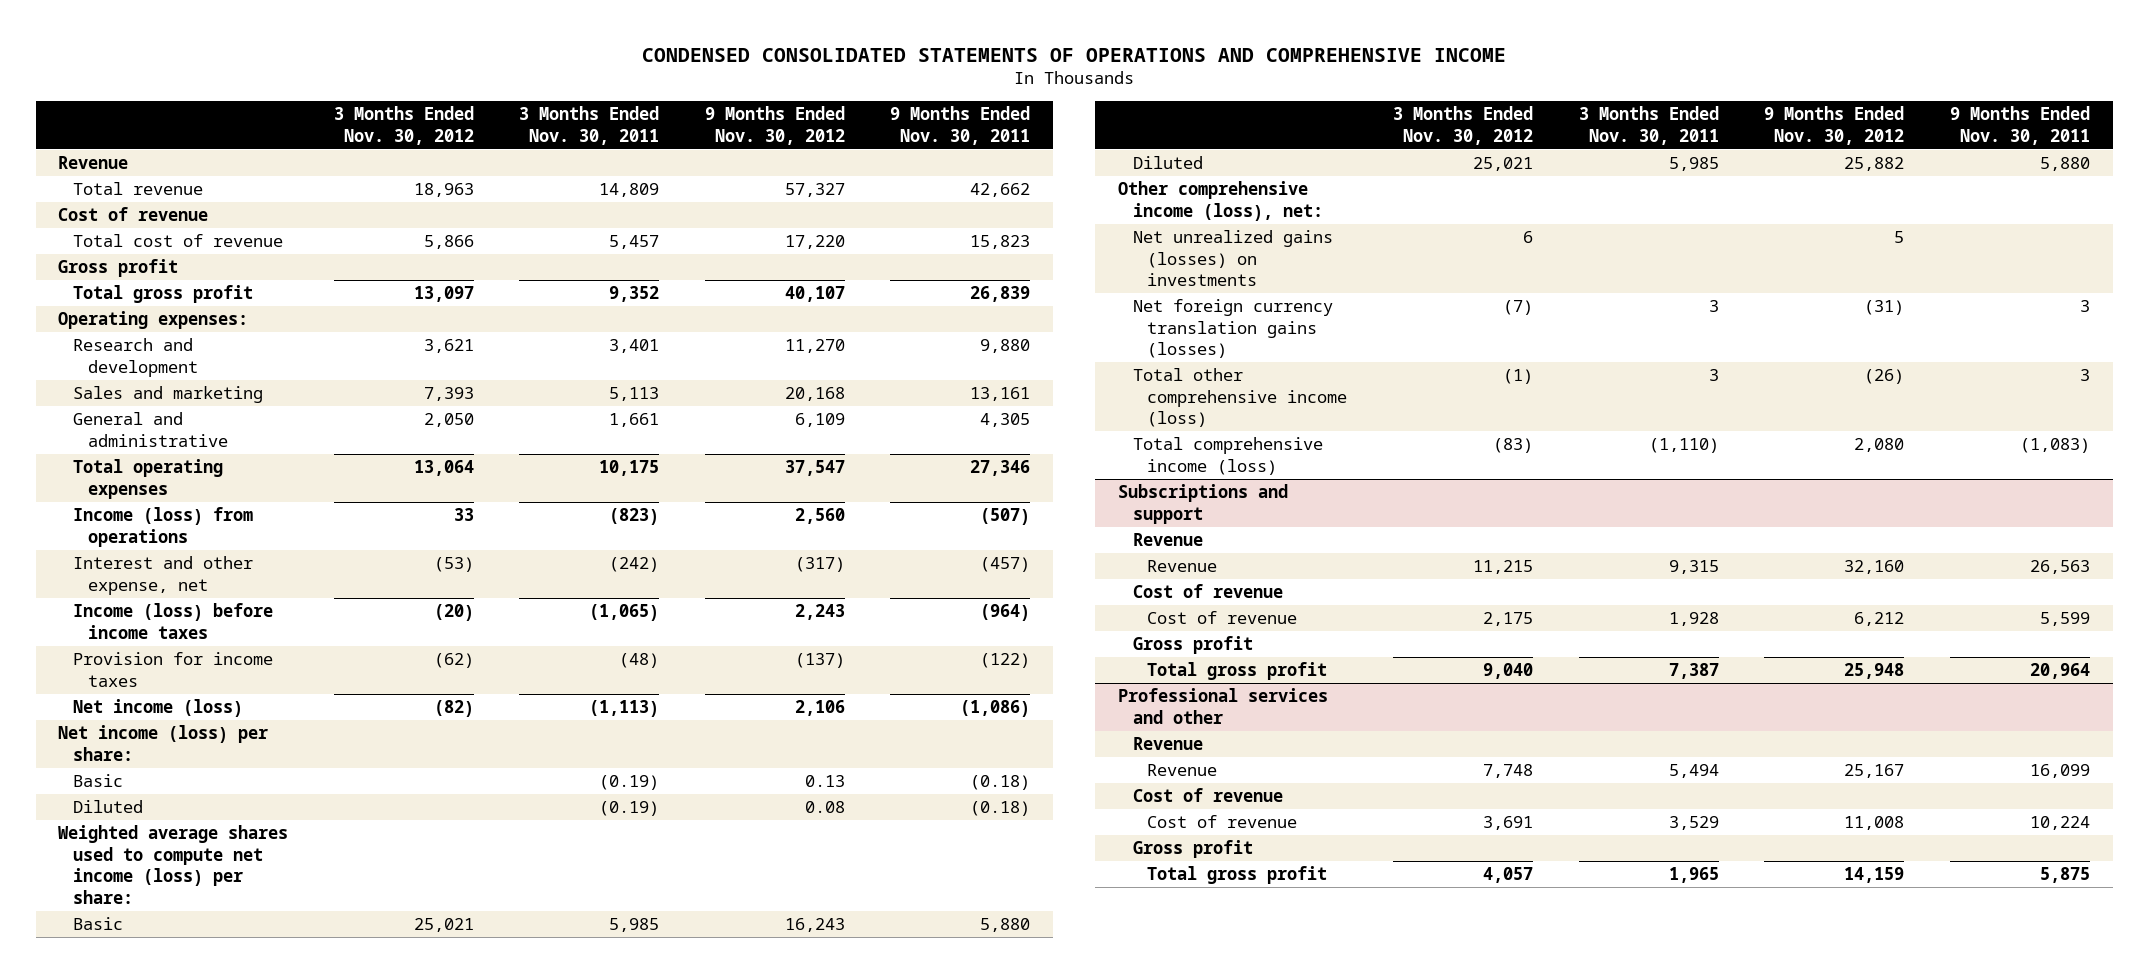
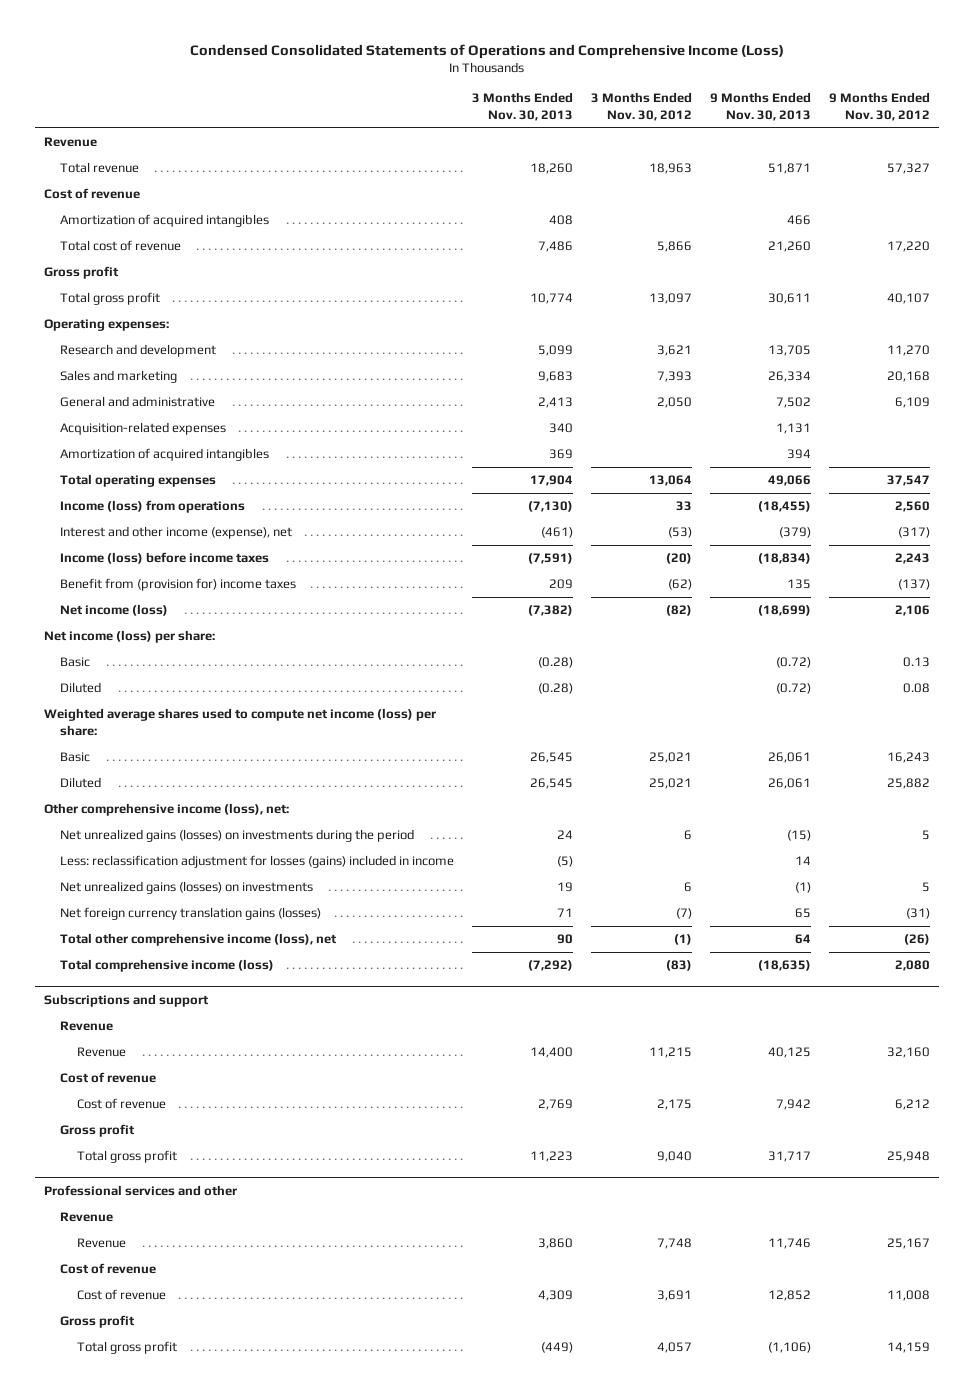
- CONDENSED CONSOLIDATED STATEMENTS OF OPERATIONS AND COMPREHENSIVE INCOME
+ Condensed Consolidated Statements of Operations and Comprehensive Income (Loss)
- | 3 Months Ended Nov. 30, 2012 | 3 Months Ended Nov. 30, 2011 | 9 Months Ended Nov. 30, 2012 | 9 Months Ended Nov. 30, 2011
+ | 3 Months Ended Nov. 30, 2013 | 3 Months Ended Nov. 30, 2012 | 9 Months Ended Nov. 30, 2013 | 9 Months Ended Nov. 30, 2012
+ Amortization of acquired intangibles | 408 | | 466 |
+ Acquisition-related expenses | 340 | | 1,131 |
+ Amortization of acquired intangibles | 369 | | 394 |
- Interest and other expense, net | (53) | (242) | (317) | (457)
+ Interest and other income (expense), net | (461) | (53) | (379) | (317)
- Provision for income taxes | (62) | (48) | (137) | (122)
+ Benefit from (provision for) income taxes | 209 | (62) | 135 | (137)
+ Net unrealized gains (losses) on investments during the period | 24 | 6 | (15) | 5
+ Less: reclassification adjustment for losses (gains) included in income | (5) | | 14 |
- Total other comprehensive income (loss) | (1) | 3 | (26) | 3
+ Total other comprehensive income (loss), net | 90 | (1) | 64 | (26)

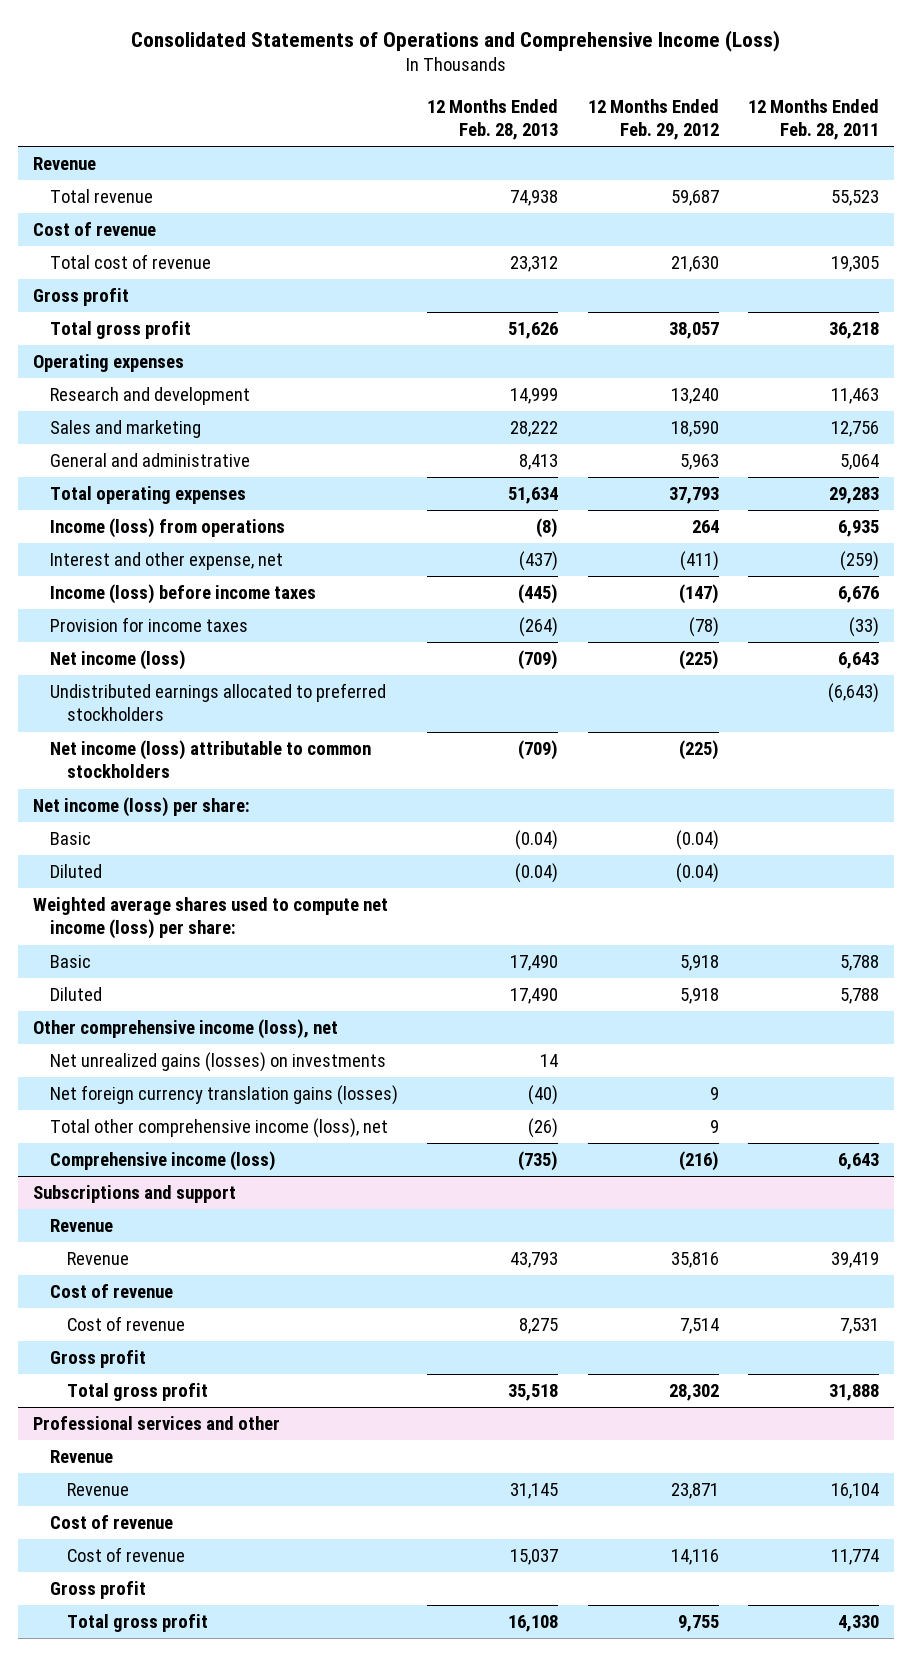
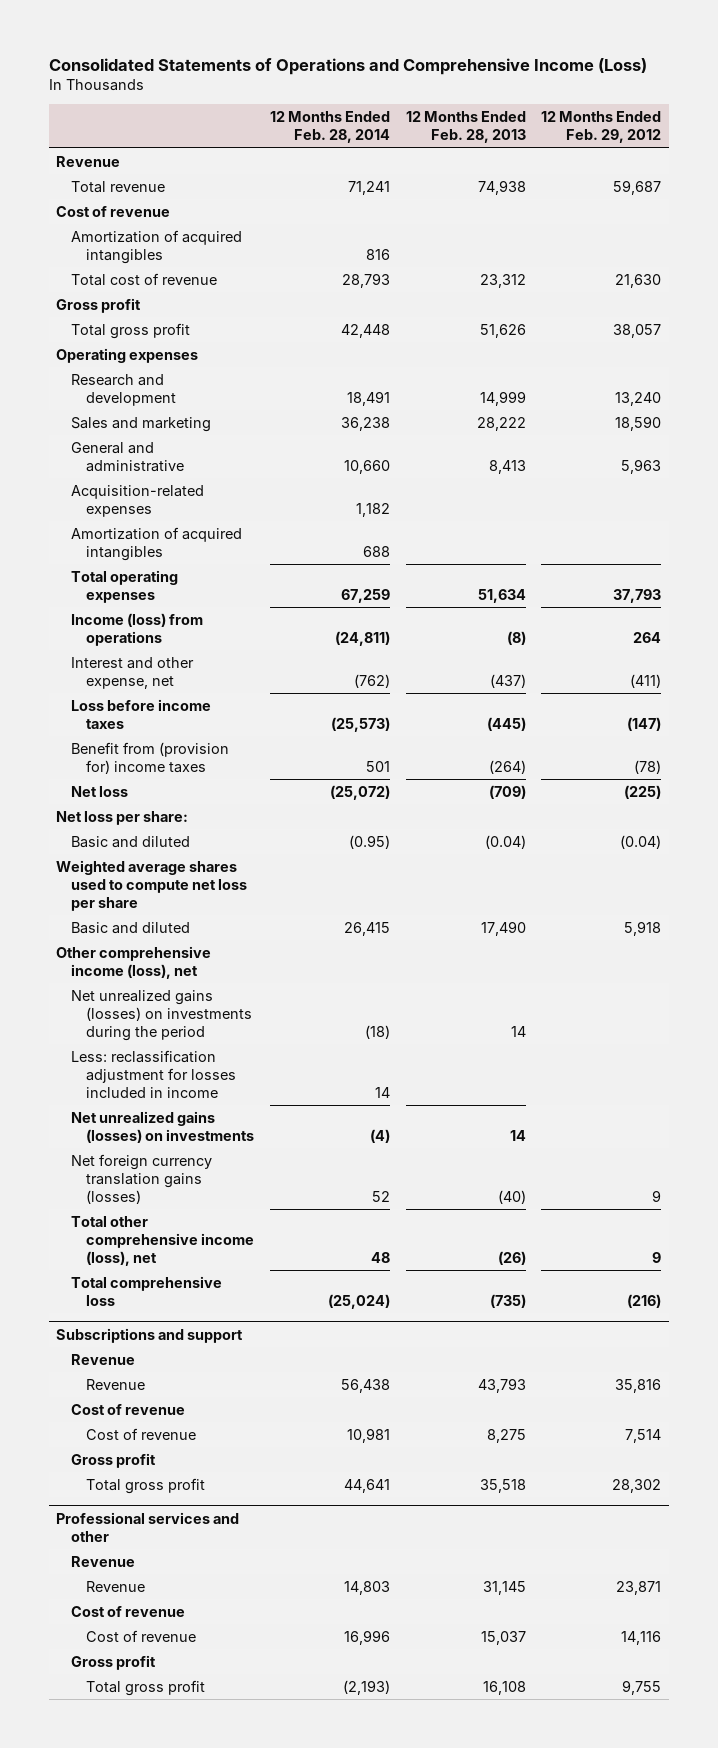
- | 12 Months Ended Feb. 28, 2013 | 12 Months Ended Feb. 29, 2012 | 12 Months Ended Feb. 28, 2011
+ | 12 Months Ended Feb. 28, 2014 | 12 Months Ended Feb. 28, 2013 | 12 Months Ended Feb. 29, 2012
+ Amortization of acquired intangibles | 816 | |
+ Acquisition-related expenses | 1,182 | |
+ Amortization of acquired intangibles | 688 | |
- Income (loss) before income taxes | (445) | (147) | 6,676
- Provision for income taxes | (264) | (78) | (33)
- Net income (loss) | (709) | (225) | 6,643
- Undistributed earnings allocated to preferred stockholders | | | (6,643)
- Net income (loss) attributable to common stockholders | (709) | (225) |
- Net income (loss) per share:
- Basic | (0.04) | (0.04) |
- Diluted | (0.04) | (0.04) |
- Weighted average shares used to compute net income (loss) per share:
- Basic | 17,490 | 5,918 | 5,788
- Diluted | 17,490 | 5,918 | 5,788
+ Loss before income taxes | (25,573) | (445) | (147)
+ Benefit from (provision for) income taxes | 501 | (264) | (78)
+ Net loss | (25,072) | (709) | (225)
+ Net loss per share:
+ Basic and diluted | (0.95) | (0.04) | (0.04)
+ Weighted average shares used to compute net loss per share
+ Basic and diluted | 26,415 | 17,490 | 5,918
+ Net unrealized gains (losses) on investments during the period | (18) | 14 |
+ Less: reclassification adjustment for losses included in income | 14 | |
- Comprehensive income (loss) | (735) | (216) | 6,643
+ Total comprehensive loss | (25,024) | (735) | (216)

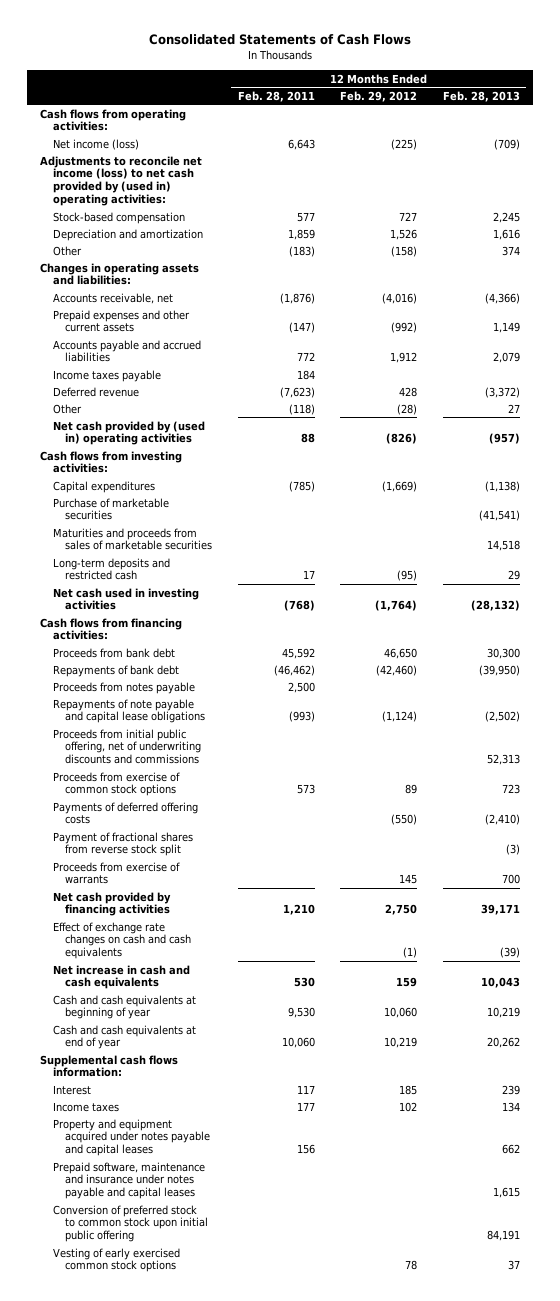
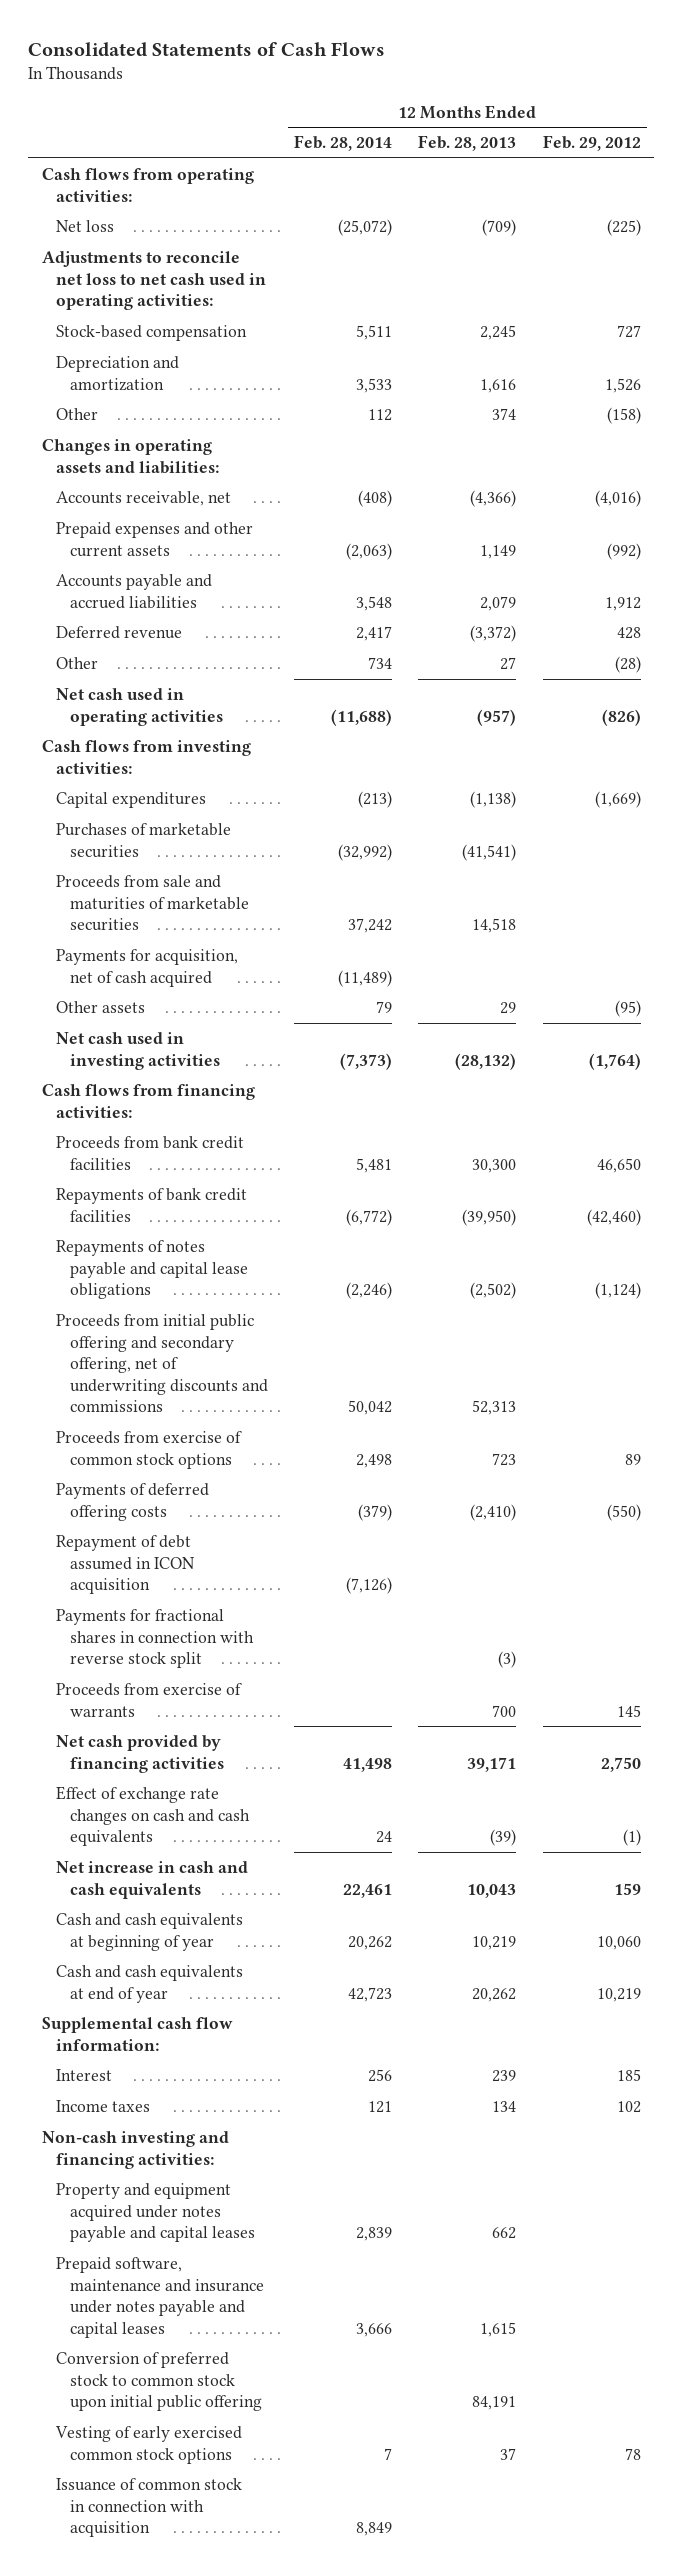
- | 12 Months Ended Feb. 28, 2011 | 12 Months Ended Feb. 29, 2012 | 12 Months Ended Feb. 28, 2013
+ | 12 Months Ended Feb. 28, 2014 | 12 Months Ended Feb. 28, 2013 | 12 Months Ended Feb. 29, 2012
- Net income (loss) | 6,643 | (225) | (709)
- Adjustments to reconcile net income (loss) to net cash provided by (used in) operating activities:
+ Net loss | (25,072) | (709) | (225)
+ Adjustments to reconcile net loss to net cash used in operating activities:
- Income taxes payable | 184 | |
- Net cash provided by (used in) operating activities | 88 | (826) | (957)
+ Net cash used in operating activities | (11,688) | (957) | (826)
- Purchase of marketable securities | | | (41,541)
- Maturities and proceeds from sales of marketable securities | | | 14,518
- Long-term deposits and restricted cash | 17 | (95) | 29
+ Purchases of marketable securities | (32,992) | (41,541) |
+ Proceeds from sale and maturities of marketable securities | 37,242 | 14,518 |
+ Payments for acquisition, net of cash acquired | (11,489) | |
+ Other assets | 79 | 29 | (95)
- Proceeds from bank debt | 45,592 | 46,650 | 30,300
- Repayments of bank debt | (46,462) | (42,460) | (39,950)
- Proceeds from notes payable | 2,500 | |
- Repayments of note payable and capital lease obligations | (993) | (1,124) | (2,502)
- Proceeds from initial public offering, net of underwriting discounts and commissions | | | 52,313
+ Proceeds from bank credit facilities | 5,481 | 30,300 | 46,650
+ Repayments of bank credit facilities | (6,772) | (39,950) | (42,460)
+ Repayments of notes payable and capital lease obligations | (2,246) | (2,502) | (1,124)
+ Proceeds from initial public offering and secondary offering, net of underwriting discounts and commissions | 50,042 | 52,313 |
- Payment of fractional shares from reverse stock split | | | (3)
+ Repayment of debt assumed in ICON acquisition | (7,126) | |
+ Payments for fractional shares in connection with reverse stock split | | (3) |
- Supplemental cash flows information:
+ Supplemental cash flow information:
+ Non-cash investing and financing activities:
+ Issuance of common stock in connection with acquisition | 8,849 | |

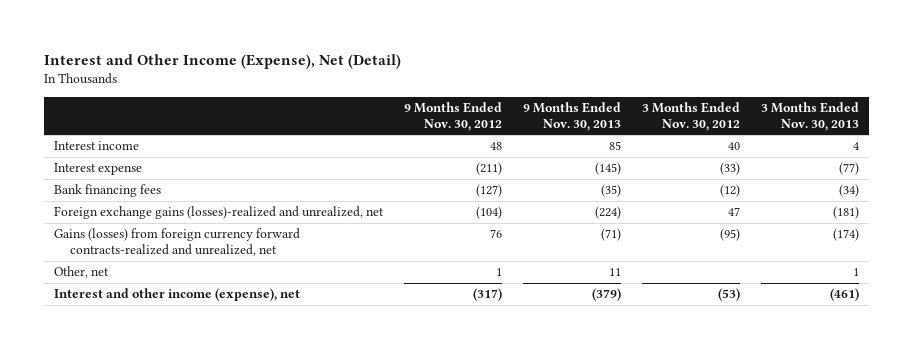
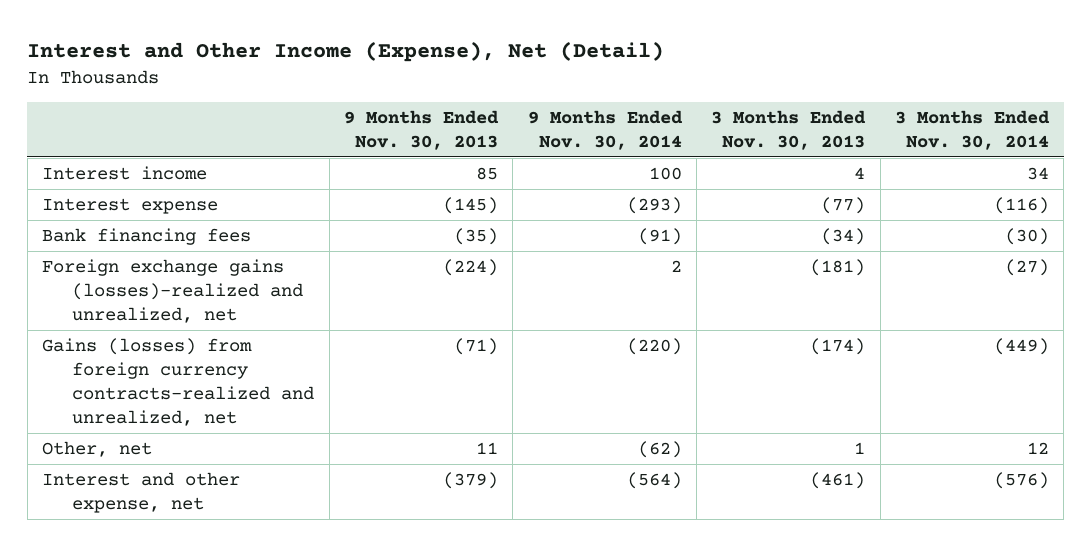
- | 9 Months Ended Nov. 30, 2012 | 9 Months Ended Nov. 30, 2013 | 3 Months Ended Nov. 30, 2012 | 3 Months Ended Nov. 30, 2013
+ | 9 Months Ended Nov. 30, 2013 | 9 Months Ended Nov. 30, 2014 | 3 Months Ended Nov. 30, 2013 | 3 Months Ended Nov. 30, 2014
- Gains (losses) from foreign currency forward contracts-realized and unrealized, net | 76 | (71) | (95) | (174)
+ Gains (losses) from foreign currency contracts-realized and unrealized, net | (71) | (220) | (174) | (449)
- Interest and other income (expense), net | (317) | (379) | (53) | (461)
+ Interest and other expense, net | (379) | (564) | (461) | (576)

